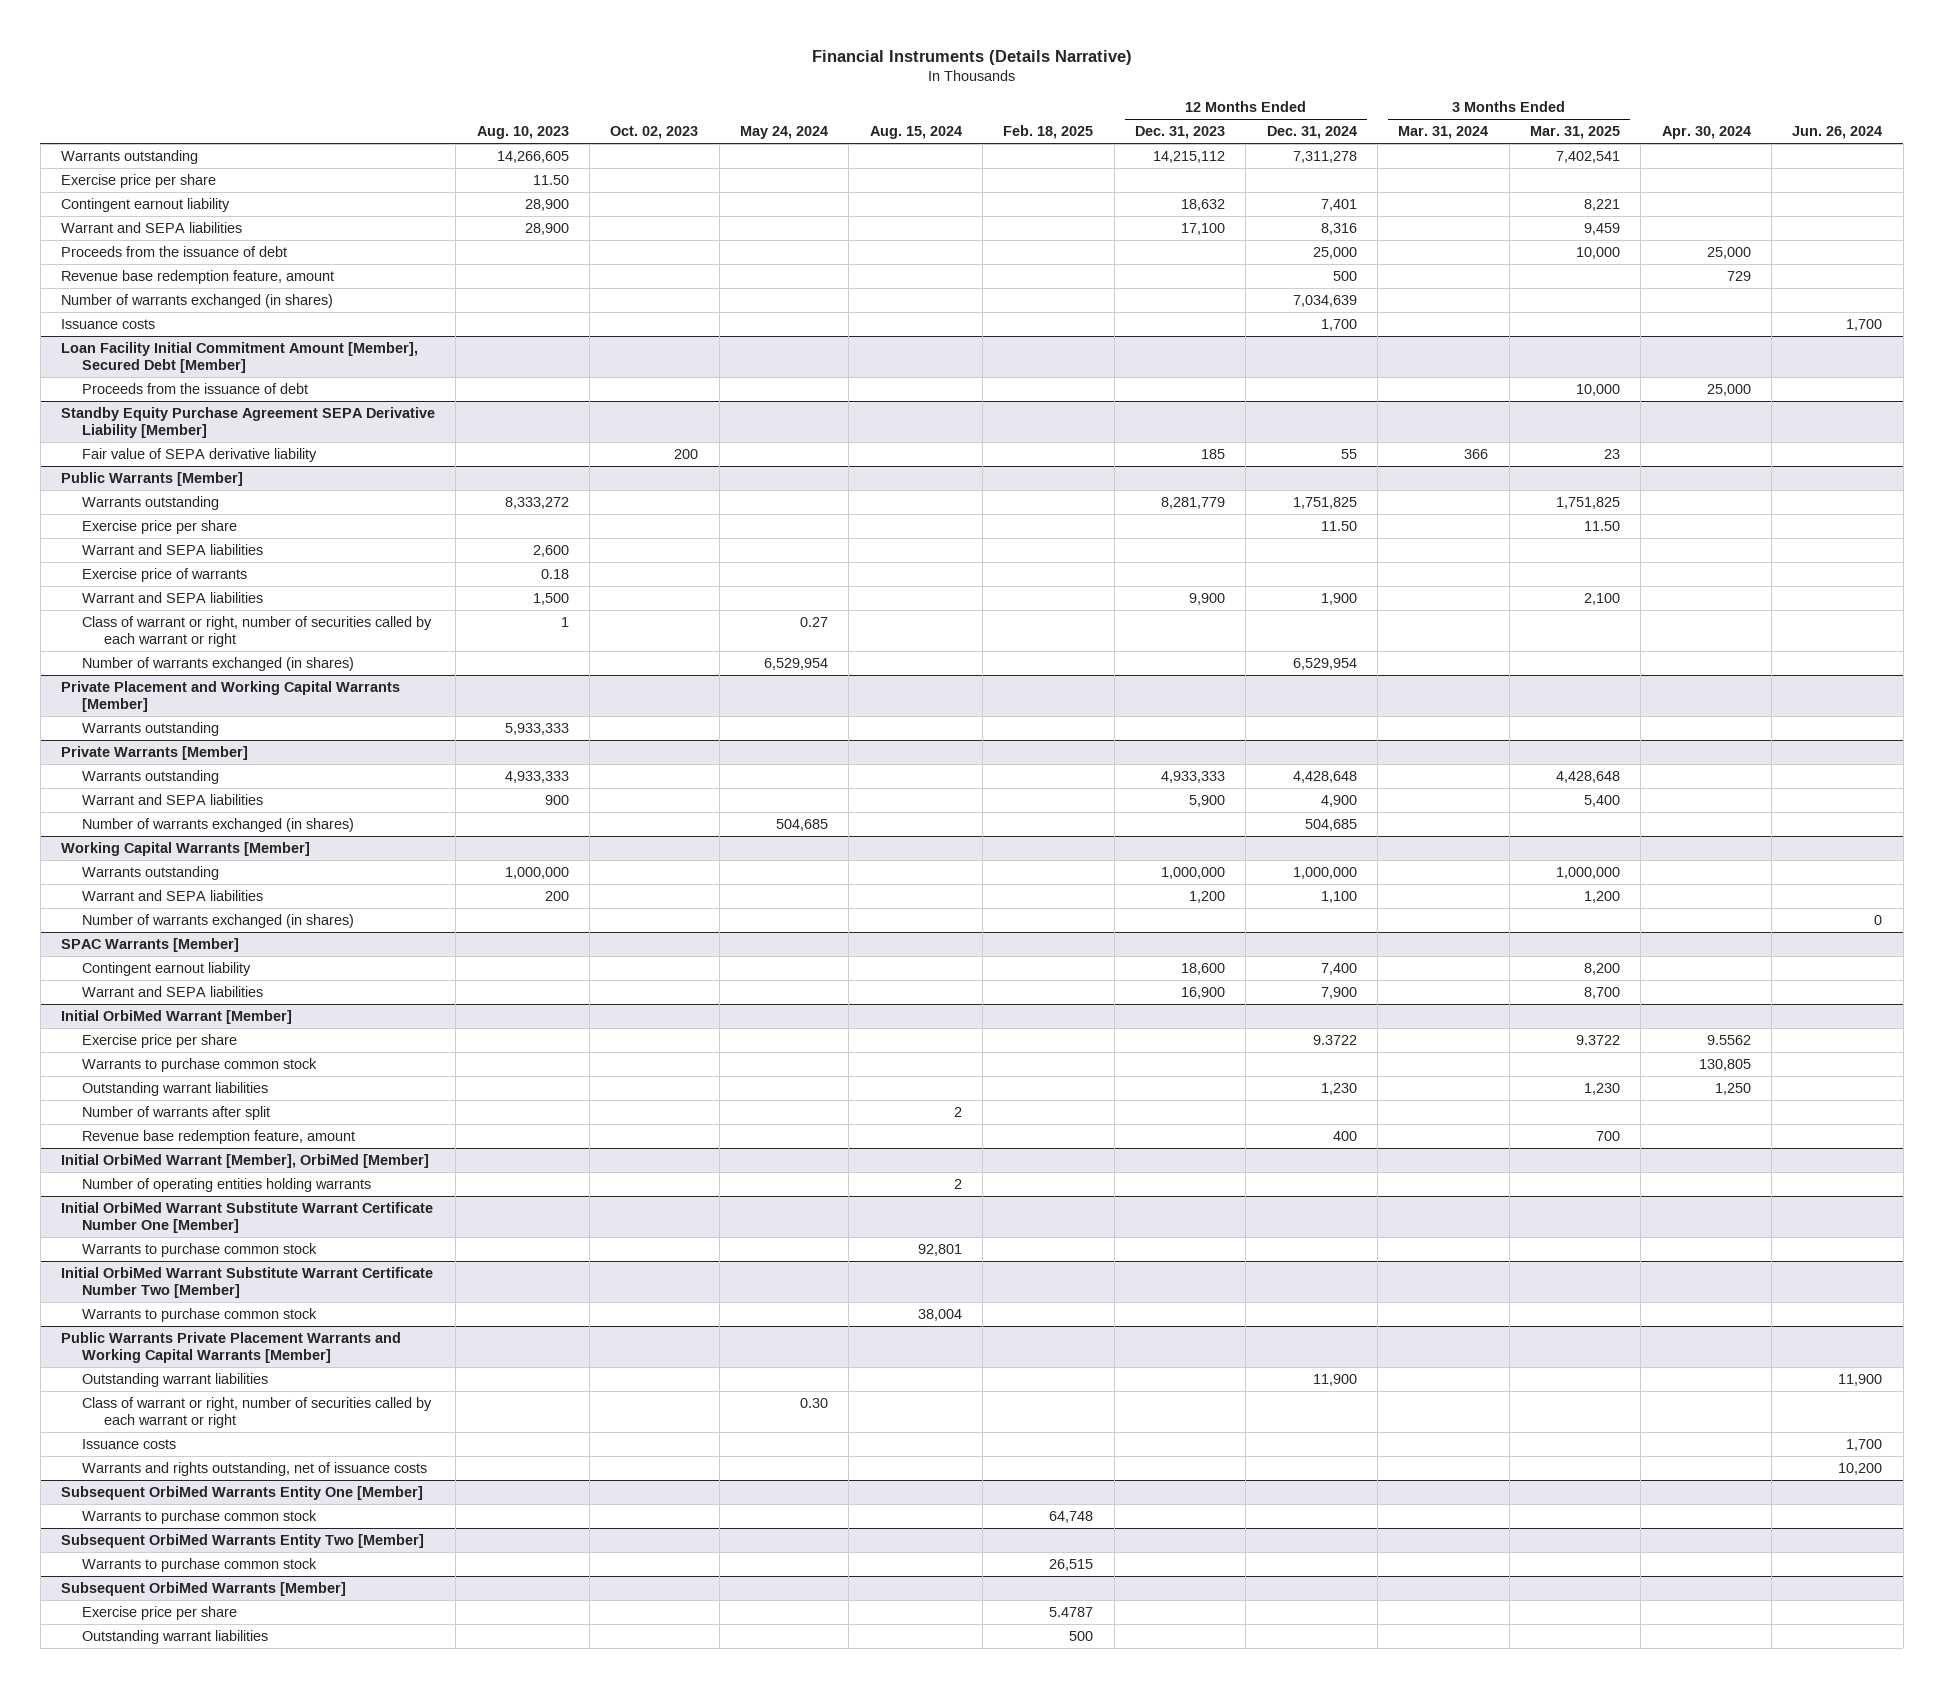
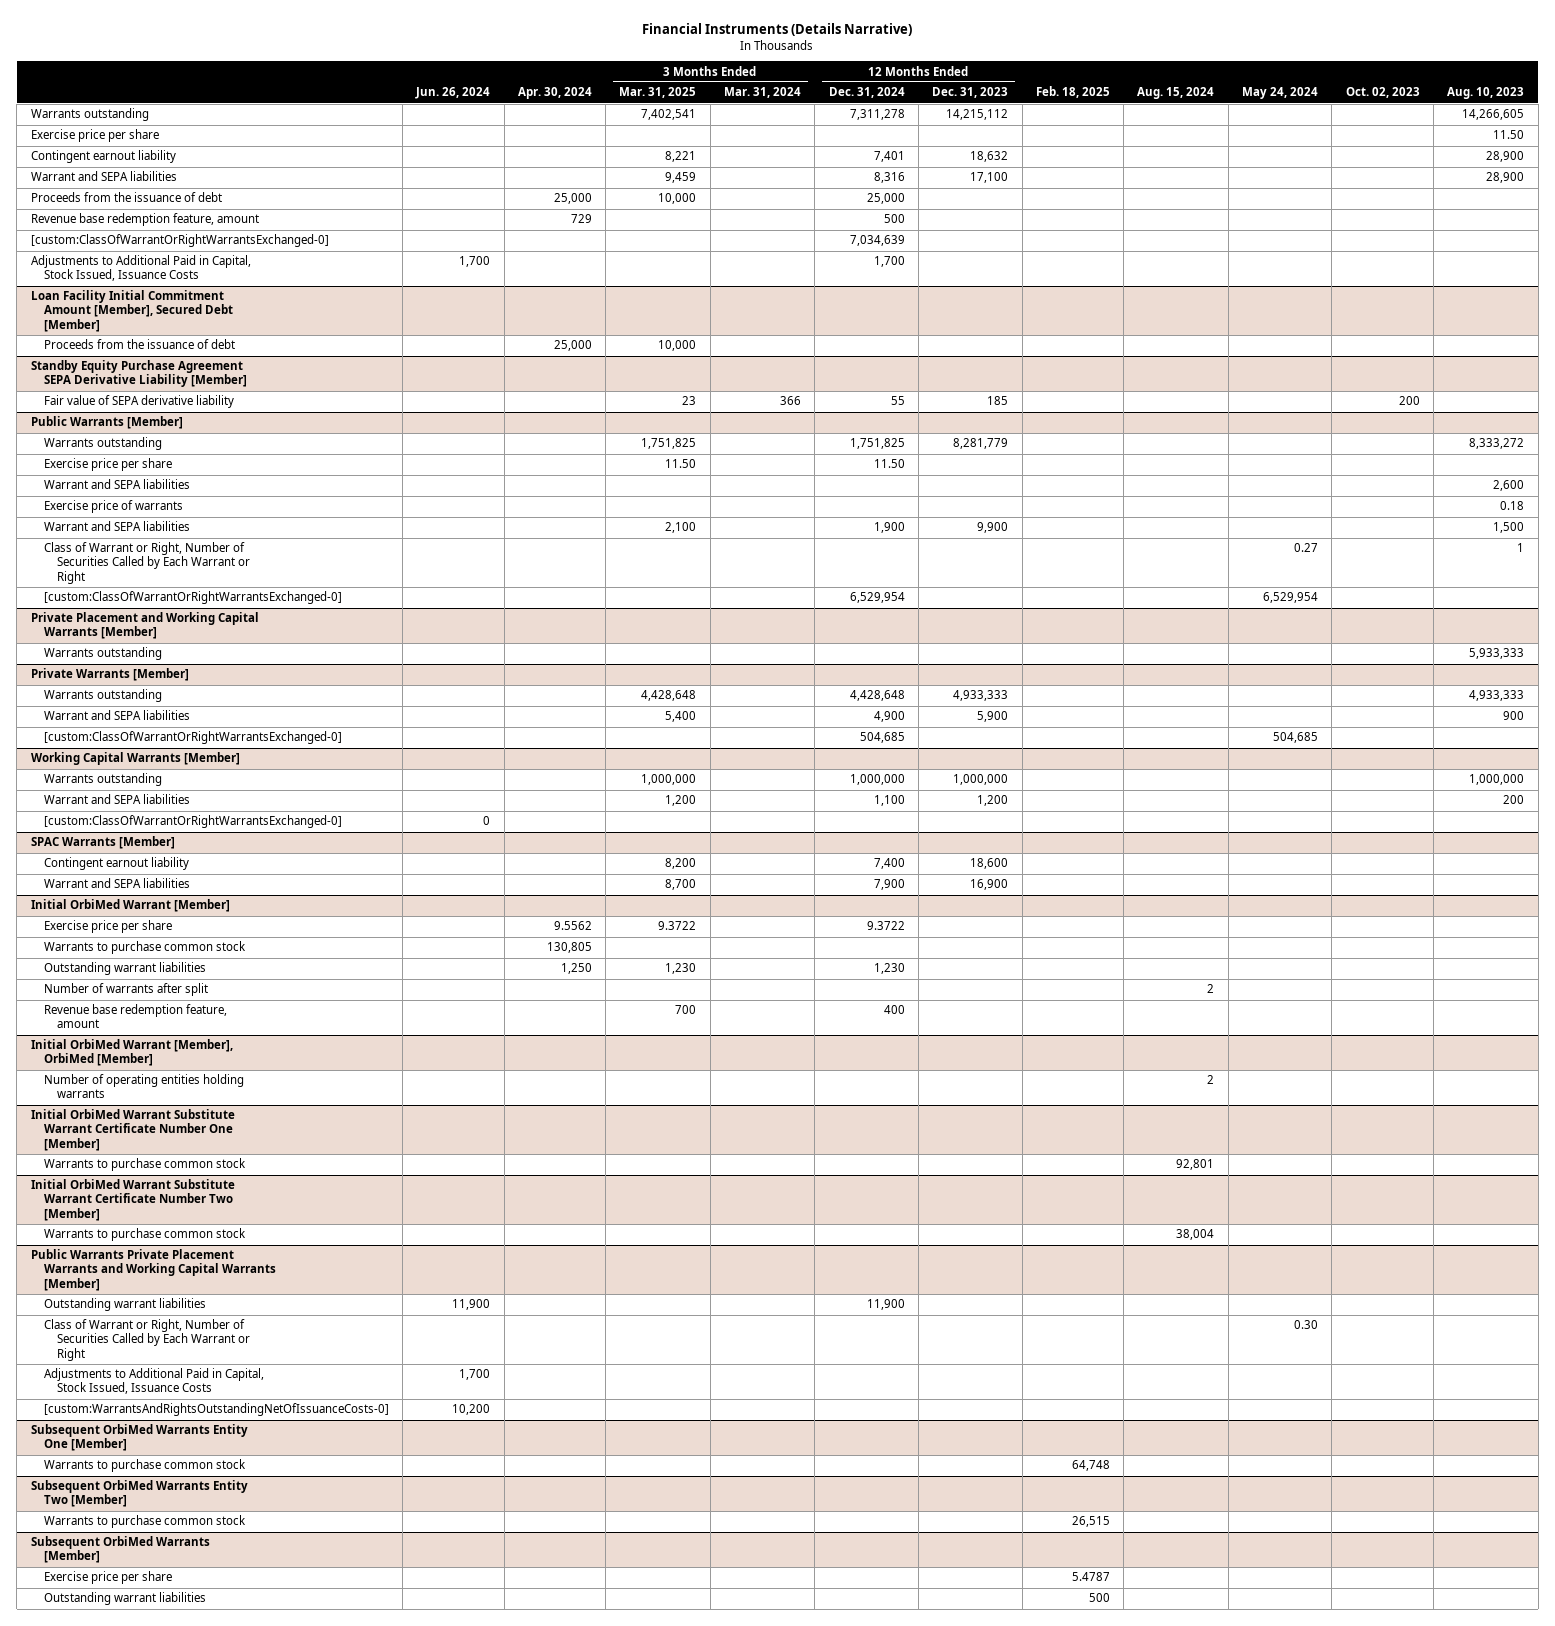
- | Aug. 10, 2023 | Oct. 02, 2023 | May 24, 2024 | Aug. 15, 2024 | Feb. 18, 2025 | 12 Months Ended Dec. 31, 2023 | 12 Months Ended Dec. 31, 2024 | 3 Months Ended Mar. 31, 2024 | 3 Months Ended Mar. 31, 2025 | Apr. 30, 2024 | Jun. 26, 2024
+ | Jun. 26, 2024 | Apr. 30, 2024 | 3 Months Ended Mar. 31, 2025 | 3 Months Ended Mar. 31, 2024 | 12 Months Ended Dec. 31, 2024 | 12 Months Ended Dec. 31, 2023 | Feb. 18, 2025 | Aug. 15, 2024 | May 24, 2024 | Oct. 02, 2023 | Aug. 10, 2023
- Number of warrants exchanged (in shares) | | | | | | | 7,034,639 | | | |
- Issuance costs | | | | | | | 1,700 | | | | 1,700
+ [custom:ClassOfWarrantOrRightWarrantsExchanged-0] | | | | | 7,034,639 | | | | | |
+ Adjustments to Additional Paid in Capital, Stock Issued, Issuance Costs | 1,700 | | | | 1,700 | | | | | |
@ Public Warrants [Member]
- Class of warrant or right, number of securities called by each warrant or right | 1 | | 0.27 | | | | | | | |
- Number of warrants exchanged (in shares) | | | 6,529,954 | | | | 6,529,954 | | | |
+ Class of Warrant or Right, Number of Securities Called by Each Warrant or Right | | | | | | | | | 0.27 | | 1
+ [custom:ClassOfWarrantOrRightWarrantsExchanged-0] | | | | | 6,529,954 | | | | 6,529,954 | |
@ Private Warrants [Member]
- Number of warrants exchanged (in shares) | | | 504,685 | | | | 504,685 | | | |
+ [custom:ClassOfWarrantOrRightWarrantsExchanged-0] | | | | | 504,685 | | | | 504,685 | |
@ Working Capital Warrants [Member]
- Number of warrants exchanged (in shares) | | | | | | | | | | | 0
+ [custom:ClassOfWarrantOrRightWarrantsExchanged-0] | 0 | | | | | | | | | |
@ Public Warrants Private Placement Warrants and Working Capital Warrants [Member]
- Class of warrant or right, number of securities called by each warrant or right | | | 0.30 | | | | | | | |
- Issuance costs | | | | | | | | | | | 1,700
- Warrants and rights outstanding, net of issuance costs | | | | | | | | | | | 10,200
+ Class of Warrant or Right, Number of Securities Called by Each Warrant or Right | | | | | | | | | 0.30 | |
+ Adjustments to Additional Paid in Capital, Stock Issued, Issuance Costs | 1,700 | | | | | | | | | |
+ [custom:WarrantsAndRightsOutstandingNetOfIssuanceCosts-0] | 10,200 | | | | | | | | | |

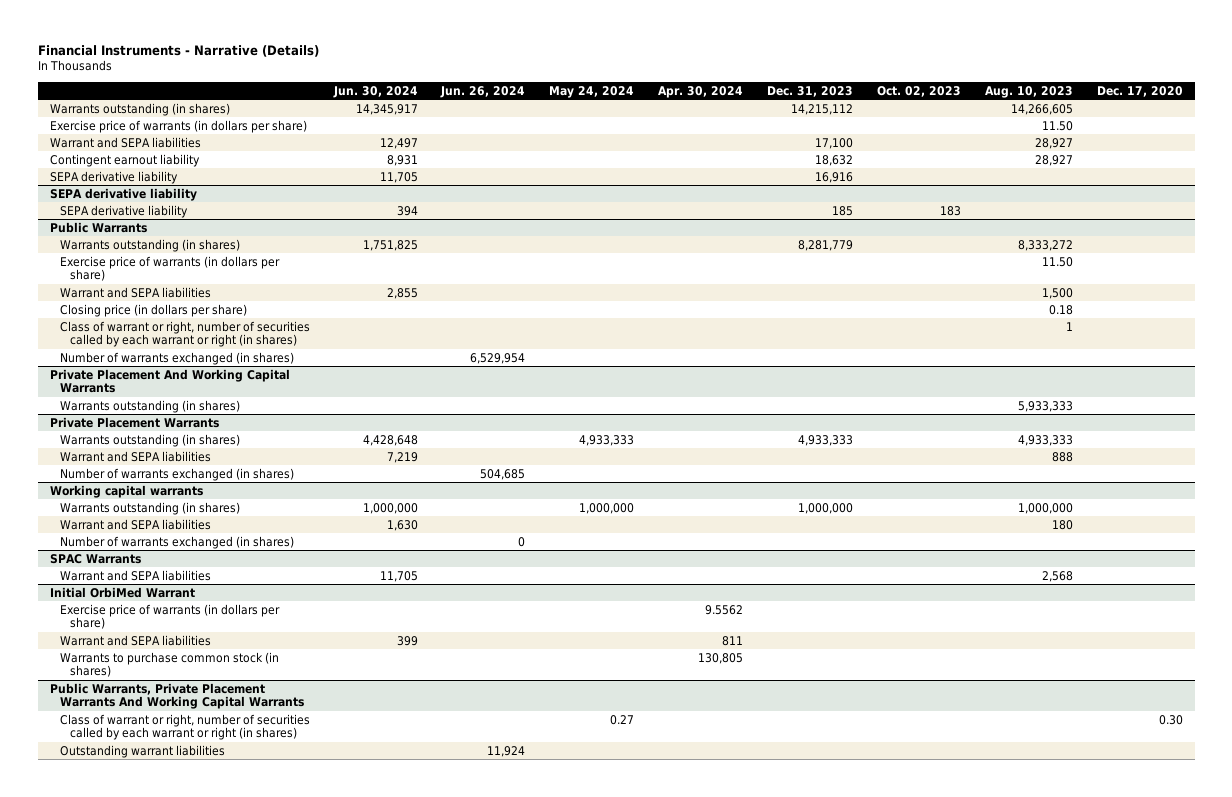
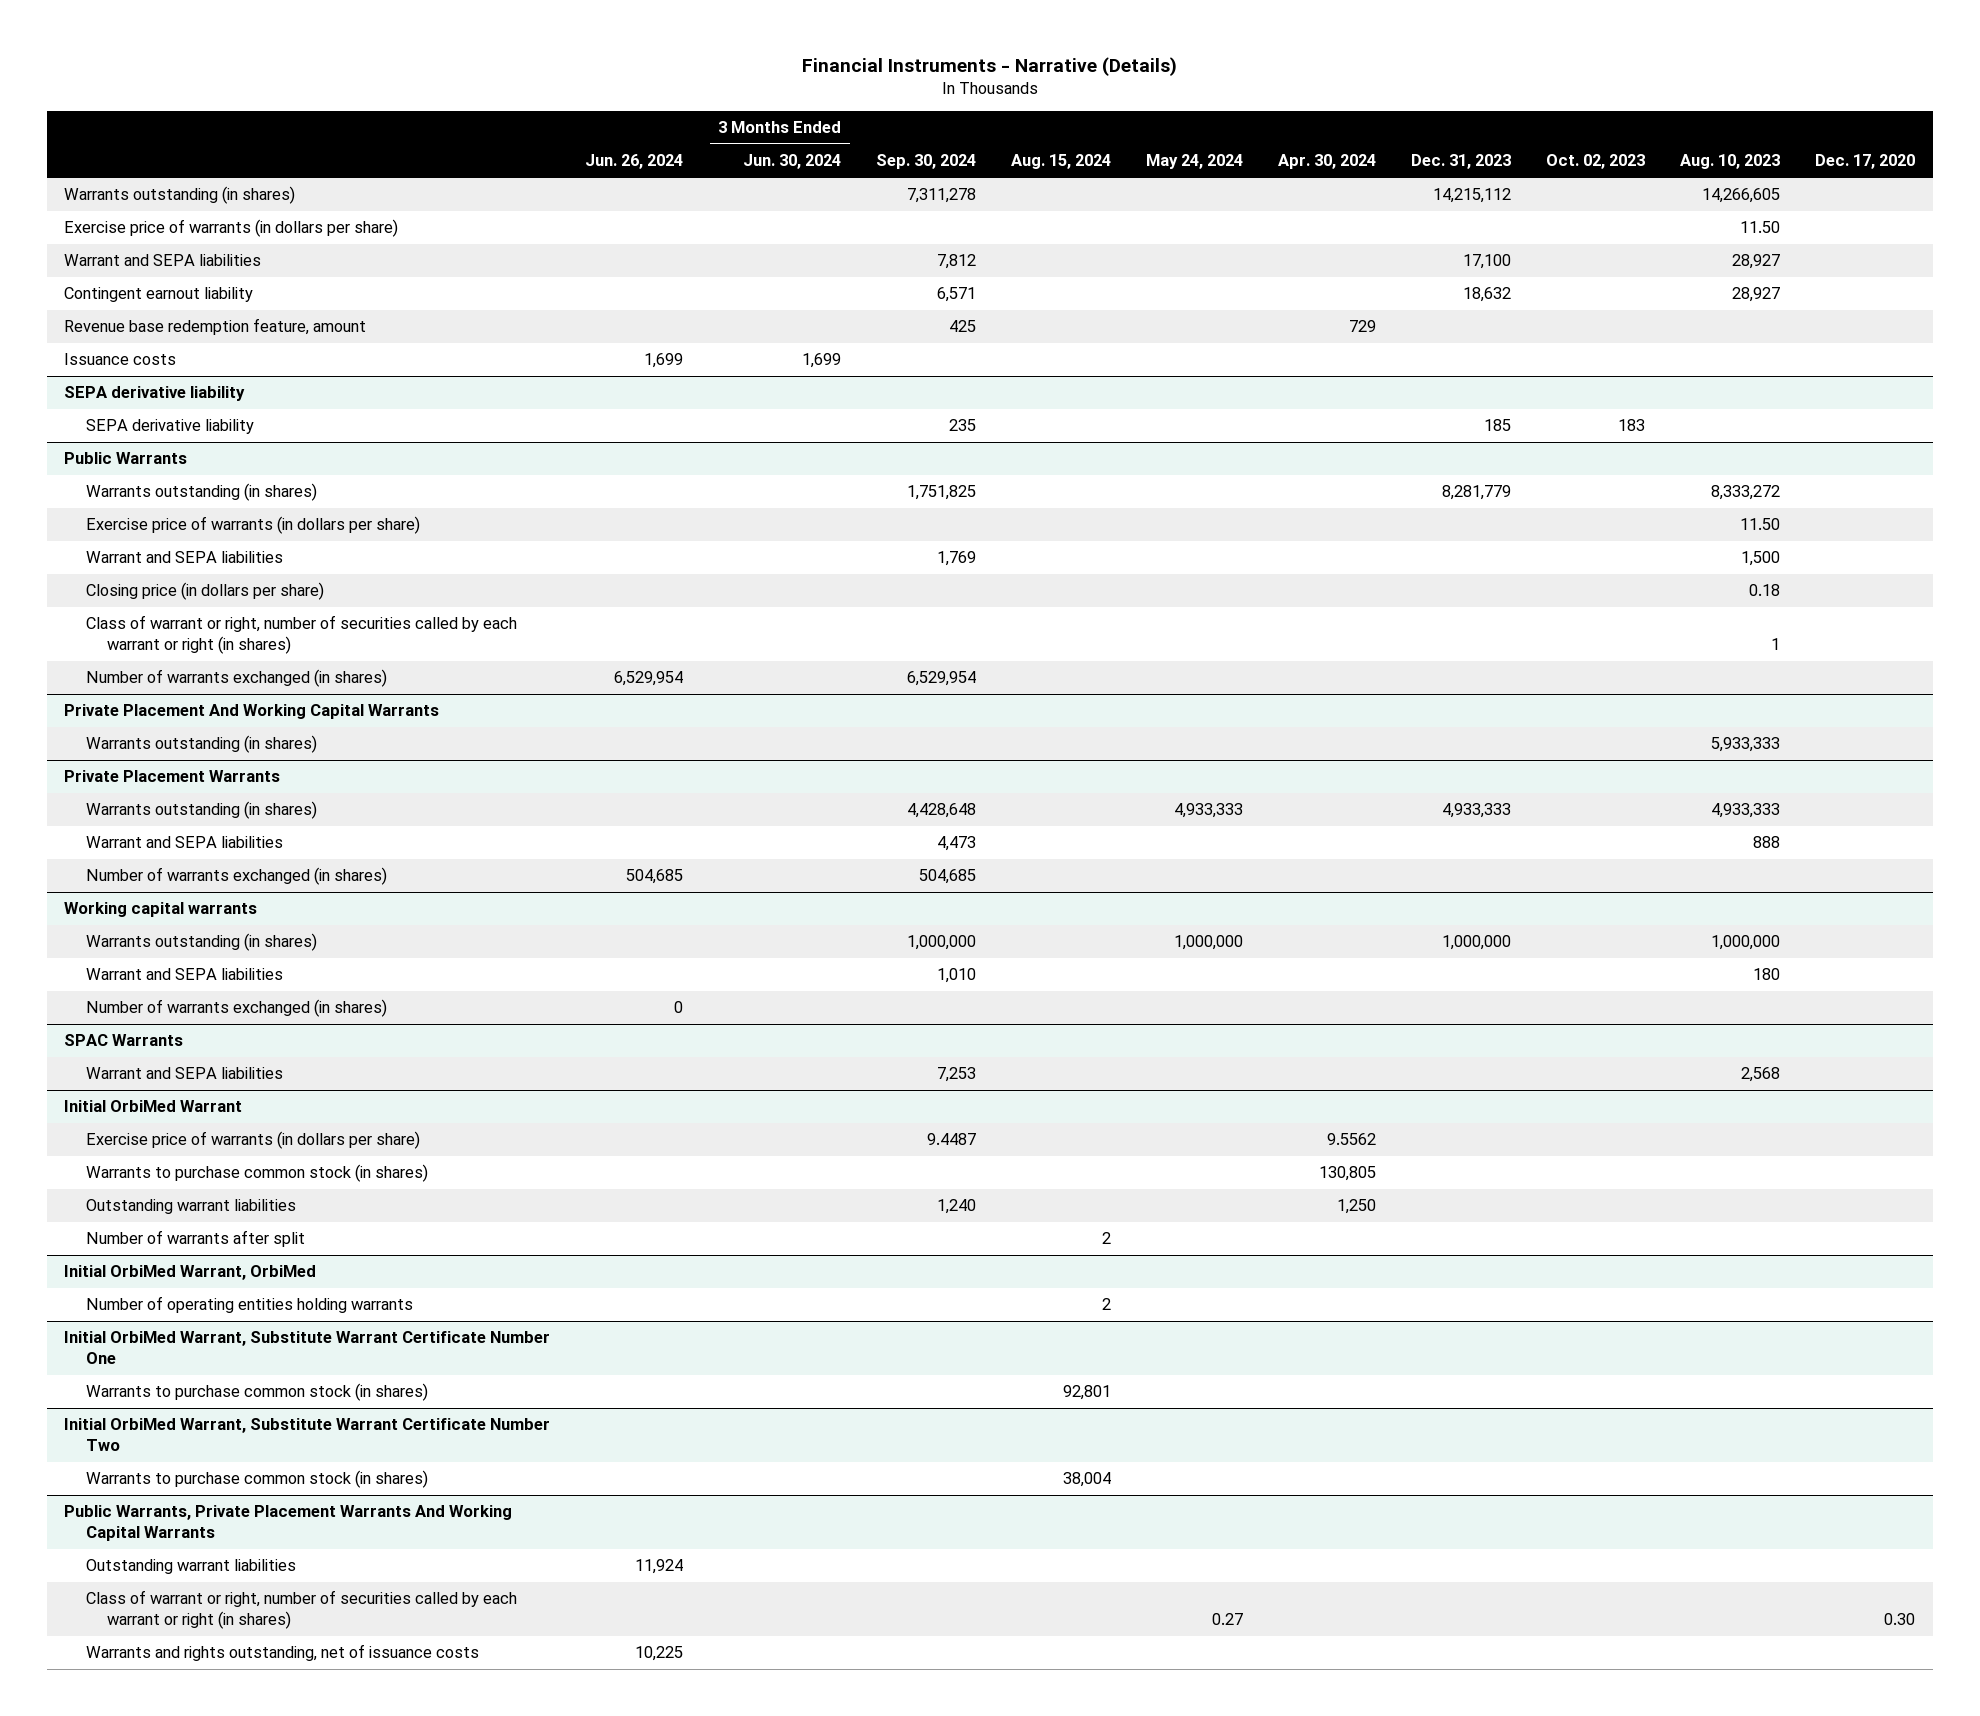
- | Jun. 30, 2024 | Jun. 26, 2024 | May 24, 2024 | Apr. 30, 2024 | Dec. 31, 2023 | Oct. 02, 2023 | Aug. 10, 2023 | Dec. 17, 2020
+ | Jun. 26, 2024 | 3 Months Ended Jun. 30, 2024 | Sep. 30, 2024 | Aug. 15, 2024 | May 24, 2024 | Apr. 30, 2024 | Dec. 31, 2023 | Oct. 02, 2023 | Aug. 10, 2023 | Dec. 17, 2020
- SEPA derivative liability | 11,705 | | | | 16,916 | | |
+ Revenue base redemption feature, amount | | | 425 | | | 729 | | | |
+ Issuance costs | 1,699 | 1,699 | | | | | | | |
@ Initial OrbiMed Warrant
- Warrant and SEPA liabilities | 399 | | | 811 | | | |
+ Outstanding warrant liabilities | | | 1,240 | | | 1,250 | | | |
+ Number of warrants after split | | | | 2 | | | | | |
+ Initial OrbiMed Warrant, OrbiMed
+ Number of operating entities holding warrants | | | | 2 | | | | | |
+ Initial OrbiMed Warrant, Substitute Warrant Certificate Number One
+ Warrants to purchase common stock (in shares) | | | | 92,801 | | | | | |
+ Initial OrbiMed Warrant, Substitute Warrant Certificate Number Two
+ Warrants to purchase common stock (in shares) | | | | 38,004 | | | | | |
@ Public Warrants, Private Placement Warrants And Working Capital Warrants
moved down: Class of warrant or right, number of securities called by each warrant or right (in shares) | | | | | 0.27 | | | | | 0.30
+ Warrants and rights outstanding, net of issuance costs | 10,225 | | | | | | | | |

